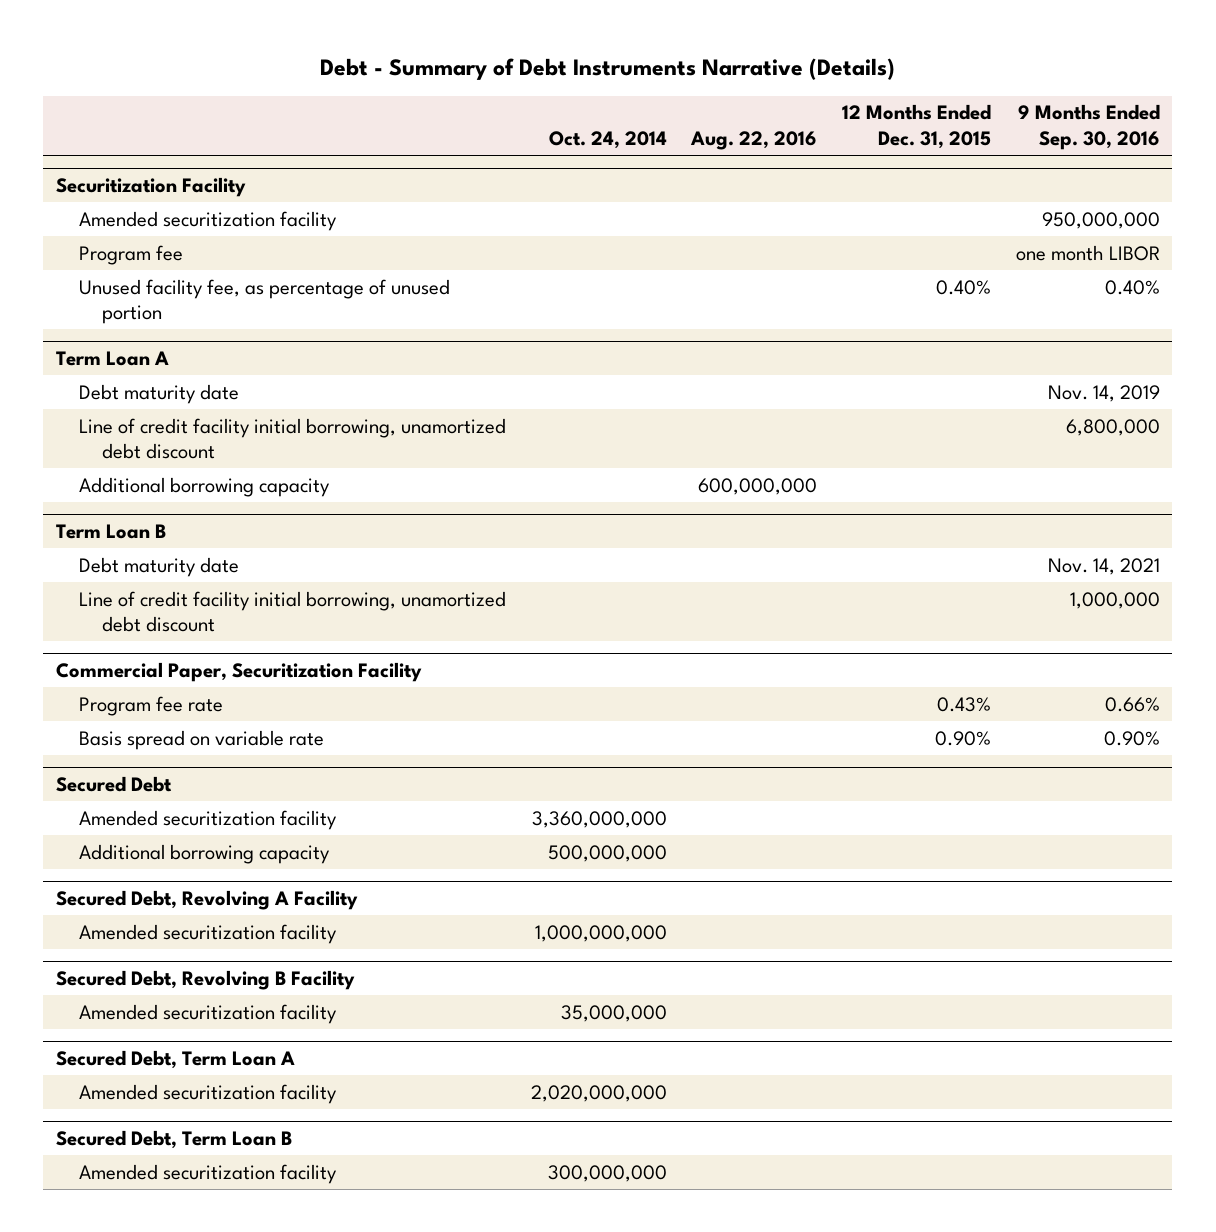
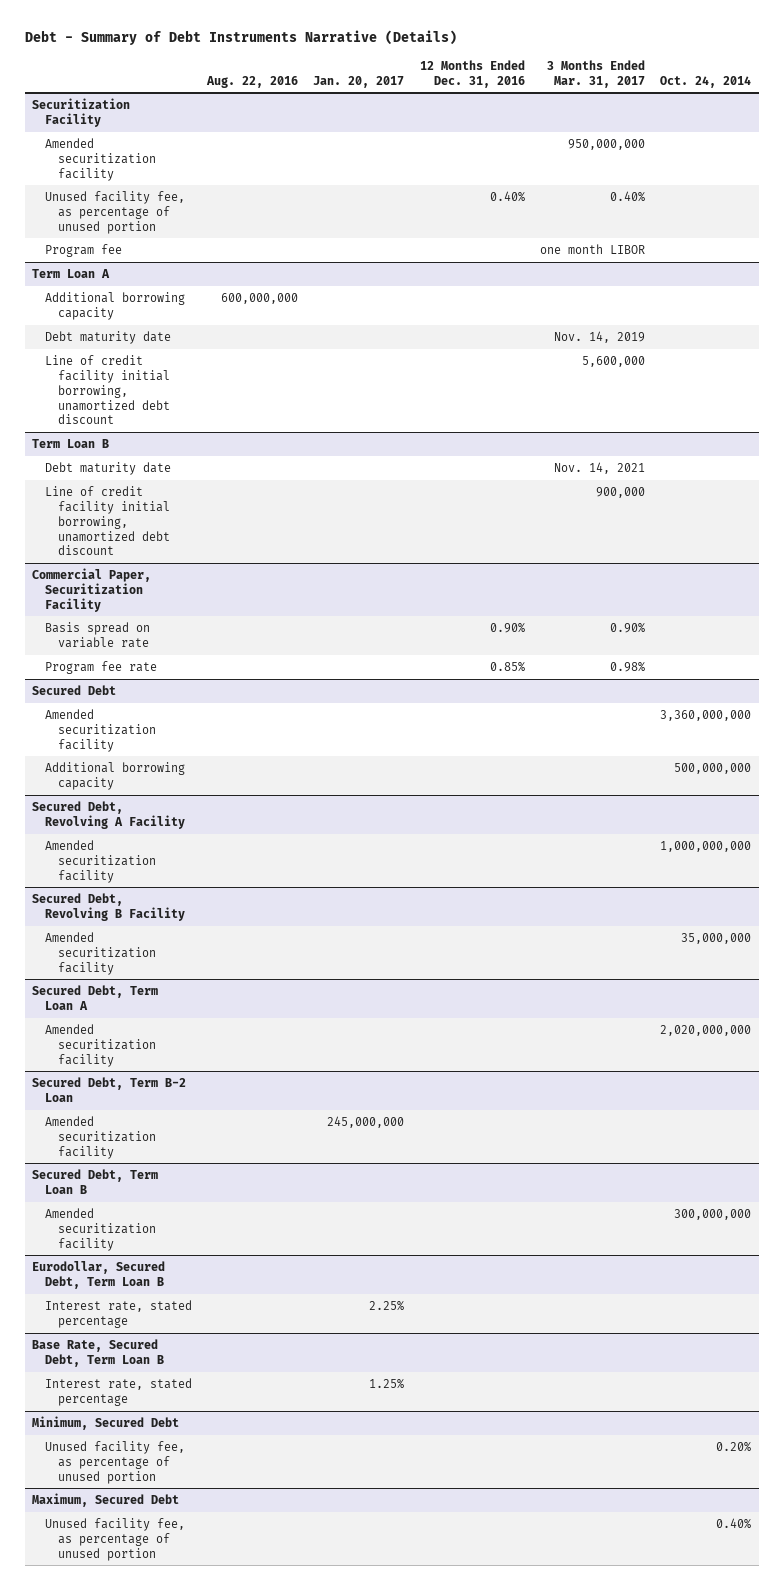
- | Oct. 24, 2014 | Aug. 22, 2016 | 12 Months Ended Dec. 31, 2015 | 9 Months Ended Sep. 30, 2016
+ | Aug. 22, 2016 | Jan. 20, 2017 | 12 Months Ended Dec. 31, 2016 | 3 Months Ended Mar. 31, 2017 | Oct. 24, 2014
@ Securitization Facility
moved down: Program fee | | | | one month LIBOR |
@ Term Loan A
moved up: Additional borrowing capacity | 600,000,000 | | | |
@ Commercial Paper, Securitization Facility
moved down: Program fee rate | | | 0.85% | 0.98% |
+ Secured Debt, Term B-2 Loan
+ Amended securitization facility | | 245,000,000 | | |
+ Eurodollar, Secured Debt, Term Loan B
+ Interest rate, stated percentage | | 2.25% | | |
+ Base Rate, Secured Debt, Term Loan B
+ Interest rate, stated percentage | | 1.25% | | |
+ Minimum, Secured Debt
+ Unused facility fee, as percentage of unused portion | | | | | 0.20%
+ Maximum, Secured Debt
+ Unused facility fee, as percentage of unused portion | | | | | 0.40%

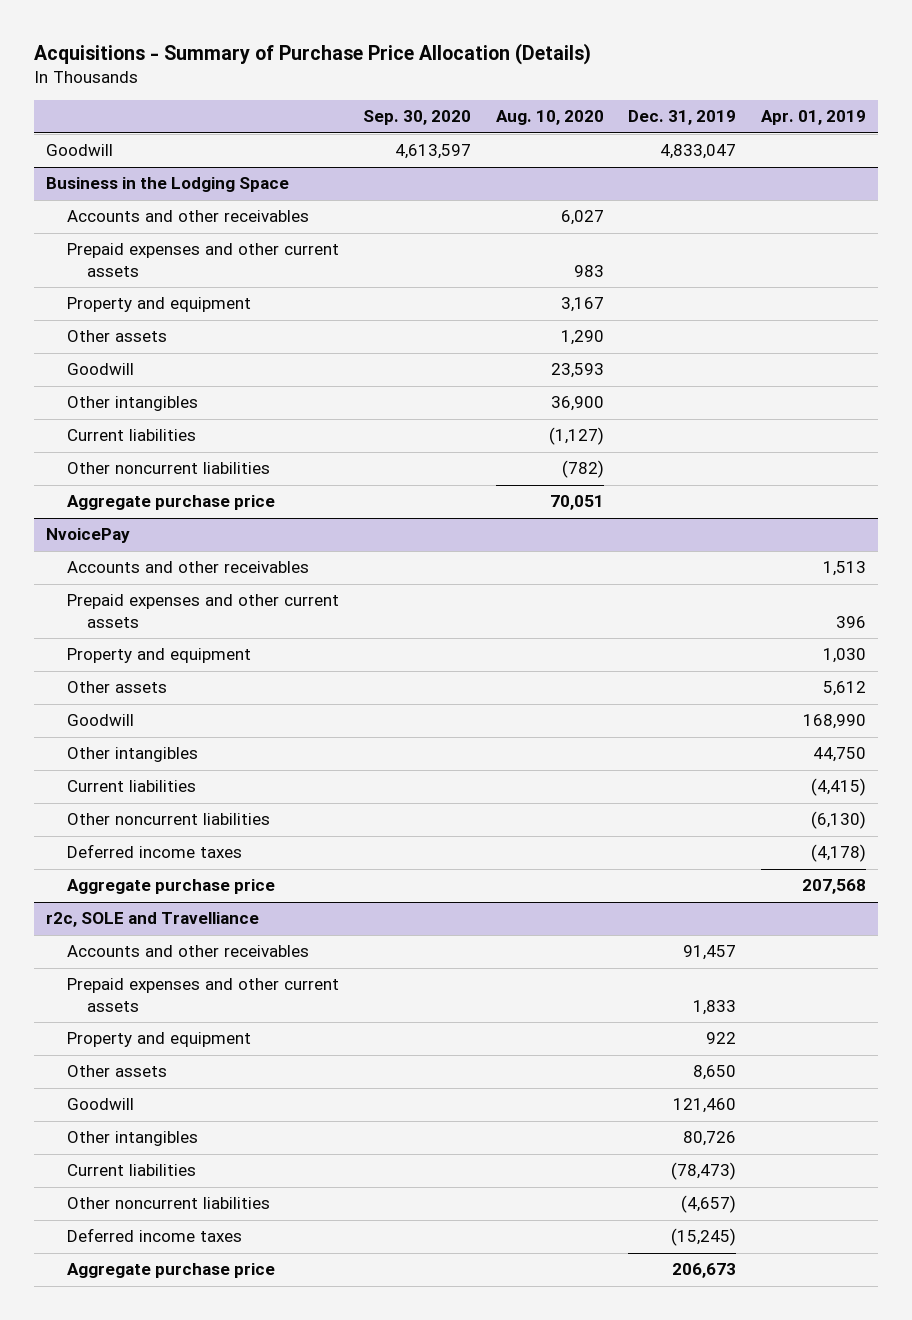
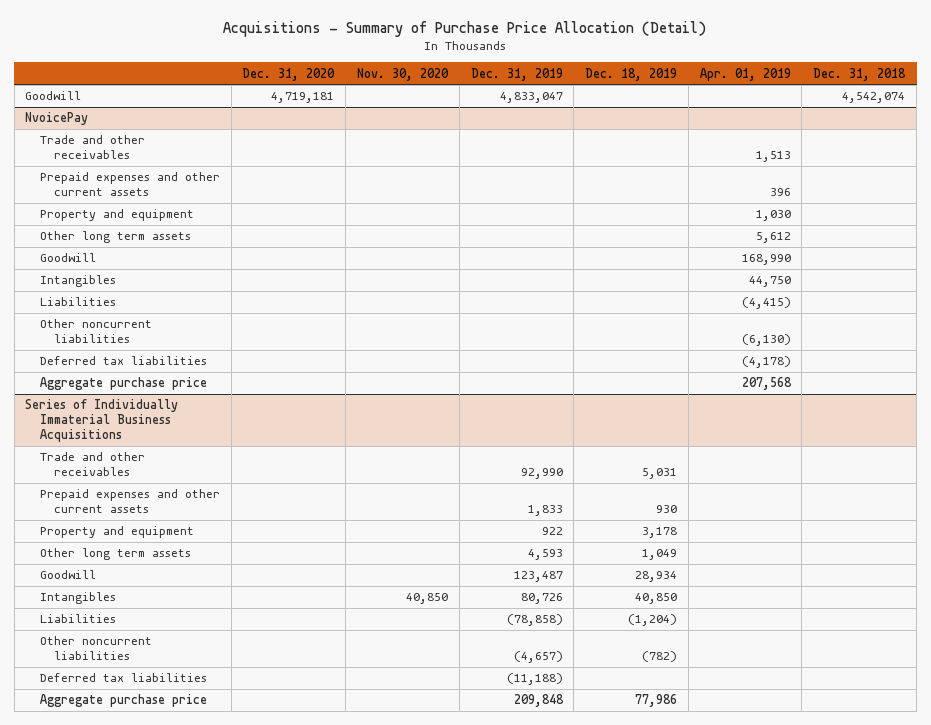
- Acquisitions - Summary of Purchase Price Allocation (Details)
+ Acquisitions - Summary of Purchase Price Allocation (Detail)
- | Sep. 30, 2020 | Aug. 10, 2020 | Dec. 31, 2019 | Apr. 01, 2019
+ | Dec. 31, 2020 | Nov. 30, 2020 | Dec. 31, 2019 | Dec. 18, 2019 | Apr. 01, 2019 | Dec. 31, 2018
- Business in the Lodging Space
- Accounts and other receivables | | 6,027 | |
- Prepaid expenses and other current assets | | 983 | |
- Property and equipment | | 3,167 | |
- Other assets | | 1,290 | |
- Goodwill | | 23,593 | |
- Other intangibles | | 36,900 | |
- Current liabilities | | (1,127) | |
- Other noncurrent liabilities | | (782) | |
- Aggregate purchase price | | 70,051 | |
@ NvoicePay
- Accounts and other receivables | | | | 1,513
+ Trade and other receivables | | | | | 1,513 |
- Other assets | | | | 5,612
+ Other long term assets | | | | | 5,612 |
- Other intangibles | | | | 44,750
- Current liabilities | | | | (4,415)
+ Intangibles | | | | | 44,750 |
+ Liabilities | | | | | (4,415) |
- Deferred income taxes | | | | (4,178)
+ Deferred tax liabilities | | | | | (4,178) |
- r2c, SOLE and Travelliance
- Accounts and other receivables | | | 91,457 |
+ Series of Individually Immaterial Business Acquisitions
+ Trade and other receivables | | | 92,990 | 5,031 | |
- Other assets | | | 8,650 |
- Goodwill | | | 121,460 |
- Other intangibles | | | 80,726 |
- Current liabilities | | | (78,473) |
+ Other long term assets | | | 4,593 | 1,049 | |
+ Goodwill | | | 123,487 | 28,934 | |
+ Intangibles | | 40,850 | 80,726 | 40,850 | |
+ Liabilities | | | (78,858) | (1,204) | |
- Deferred income taxes | | | (15,245) |
- Aggregate purchase price | | | 206,673 |
+ Deferred tax liabilities | | | (11,188) | | |
+ Aggregate purchase price | | | 209,848 | 77,986 | |

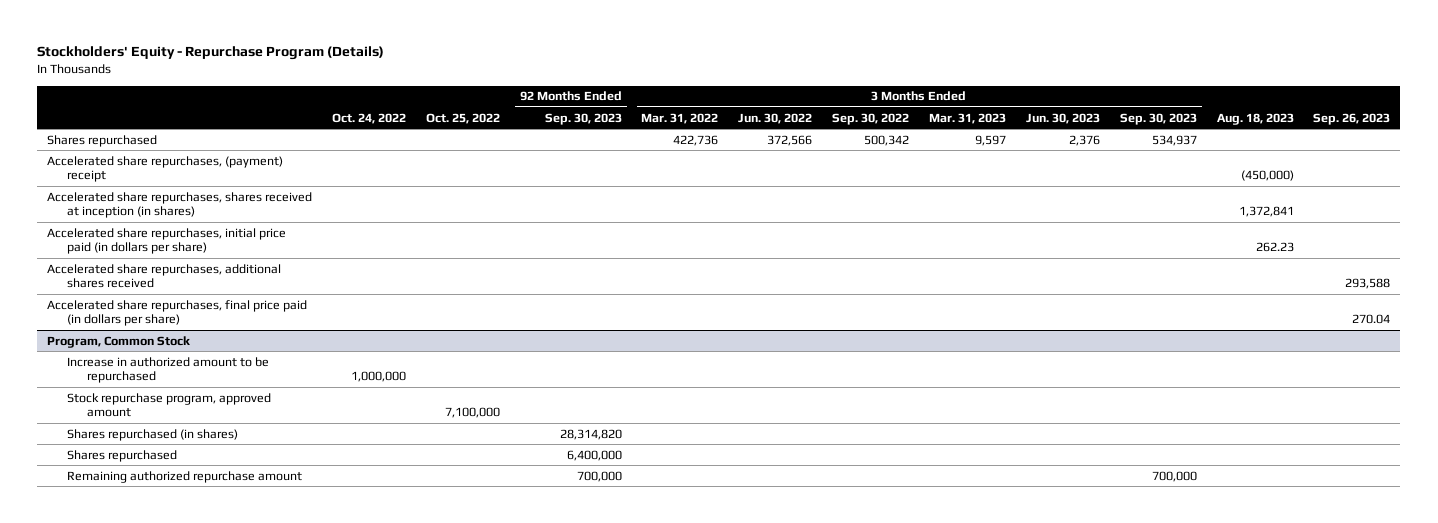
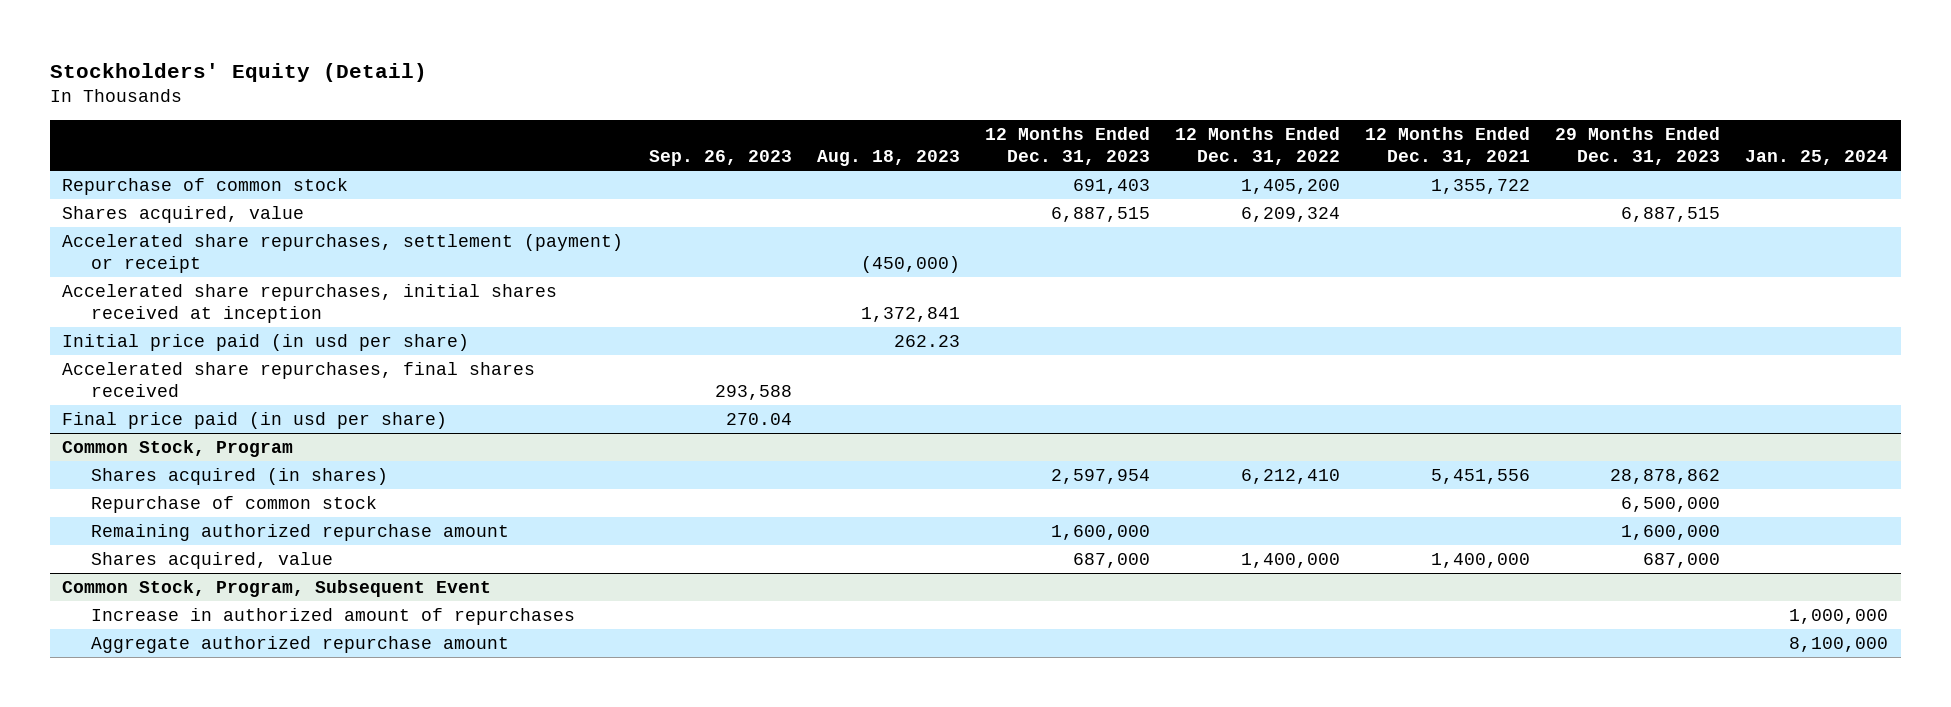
- Stockholders' Equity - Repurchase Program (Details)
+ Stockholders' Equity (Detail)
- | Oct. 24, 2022 | Oct. 25, 2022 | 92 Months Ended Sep. 30, 2023 | 3 Months Ended Mar. 31, 2022 | 3 Months Ended Jun. 30, 2022 | 3 Months Ended Sep. 30, 2022 | 3 Months Ended Mar. 31, 2023 | 3 Months Ended Jun. 30, 2023 | 3 Months Ended Sep. 30, 2023 | Aug. 18, 2023 | Sep. 26, 2023
+ | Sep. 26, 2023 | Aug. 18, 2023 | 12 Months Ended Dec. 31, 2023 | 12 Months Ended Dec. 31, 2022 | 12 Months Ended Dec. 31, 2021 | 29 Months Ended Dec. 31, 2023 | Jan. 25, 2024
- Shares repurchased | | | | 422,736 | 372,566 | 500,342 | 9,597 | 2,376 | 534,937 | |
- Accelerated share repurchases, (payment) receipt | | | | | | | | | | (450,000) |
- Accelerated share repurchases, shares received at inception (in shares) | | | | | | | | | | 1,372,841 |
- Accelerated share repurchases, initial price paid (in dollars per share) | | | | | | | | | | 262.23 |
- Accelerated share repurchases, additional shares received | | | | | | | | | | | 293,588
- Accelerated share repurchases, final price paid (in dollars per share) | | | | | | | | | | | 270.04
- Program, Common Stock
- Increase in authorized amount to be repurchased | 1,000,000 | | | | | | | | | |
- Stock repurchase program, approved amount | | 7,100,000 | | | | | | | | |
- Shares repurchased (in shares) | | | 28,314,820 | | | | | | | |
- Shares repurchased | | | 6,400,000 | | | | | | | |
+ Repurchase of common stock | | | 691,403 | 1,405,200 | 1,355,722 | |
+ Shares acquired, value | | | 6,887,515 | 6,209,324 | | 6,887,515 |
+ Accelerated share repurchases, settlement (payment) or receipt | | (450,000) | | | | |
+ Accelerated share repurchases, initial shares received at inception | | 1,372,841 | | | | |
+ Initial price paid (in usd per share) | | 262.23 | | | | |
+ Accelerated share repurchases, final shares received | 293,588 | | | | | |
+ Final price paid (in usd per share) | 270.04 | | | | | |
+ Common Stock, Program
+ Shares acquired (in shares) | | | 2,597,954 | 6,212,410 | 5,451,556 | 28,878,862 |
+ Repurchase of common stock | | | | | | 6,500,000 |
+ Shares acquired, value | | | 687,000 | 1,400,000 | 1,400,000 | 687,000 |
+ Common Stock, Program, Subsequent Event
+ Increase in authorized amount of repurchases | | | | | | | 1,000,000
+ Aggregate authorized repurchase amount | | | | | | | 8,100,000

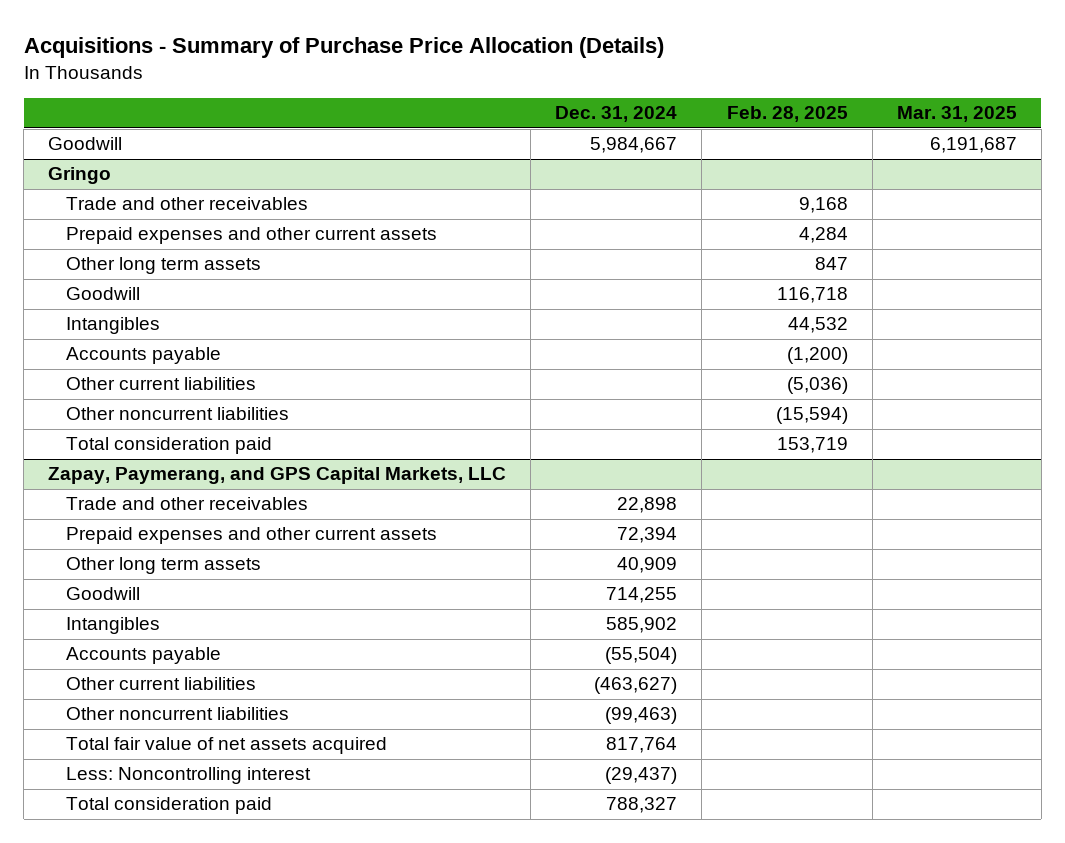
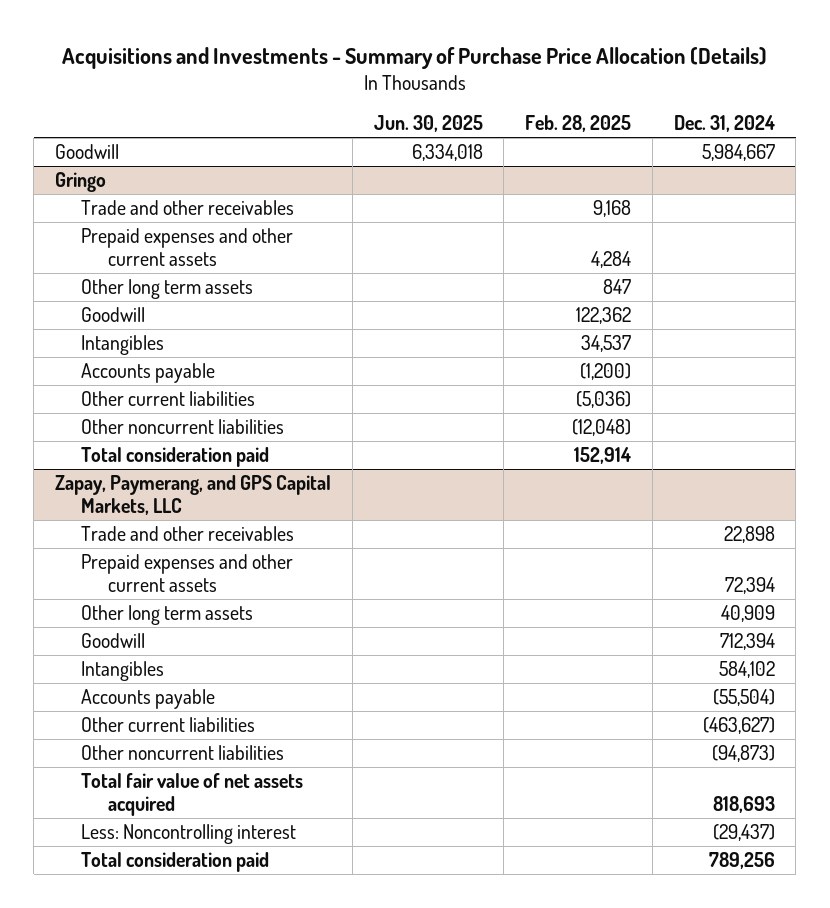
- Acquisitions - Summary of Purchase Price Allocation (Details)
+ Acquisitions and Investments - Summary of Purchase Price Allocation (Details)
- | Dec. 31, 2024 | Feb. 28, 2025 | Mar. 31, 2025
+ | Jun. 30, 2025 | Feb. 28, 2025 | Dec. 31, 2024
@ Gringo
- Goodwill | | 116,718 |
- Intangibles | | 44,532 |
+ Goodwill | | 122,362 |
+ Intangibles | | 34,537 |
- Other noncurrent liabilities | | (15,594) |
- Total consideration paid | | 153,719 |
+ Other noncurrent liabilities | | (12,048) |
+ Total consideration paid | | 152,914 |
@ Zapay, Paymerang, and GPS Capital Markets, LLC
- Goodwill | 714,255 | |
- Intangibles | 585,902 | |
+ Goodwill | | | 712,394
+ Intangibles | | | 584,102
- Other noncurrent liabilities | (99,463) | |
- Total fair value of net assets acquired | 817,764 | |
+ Other noncurrent liabilities | | | (94,873)
+ Total fair value of net assets acquired | | | 818,693
- Total consideration paid | 788,327 | |
+ Total consideration paid | | | 789,256

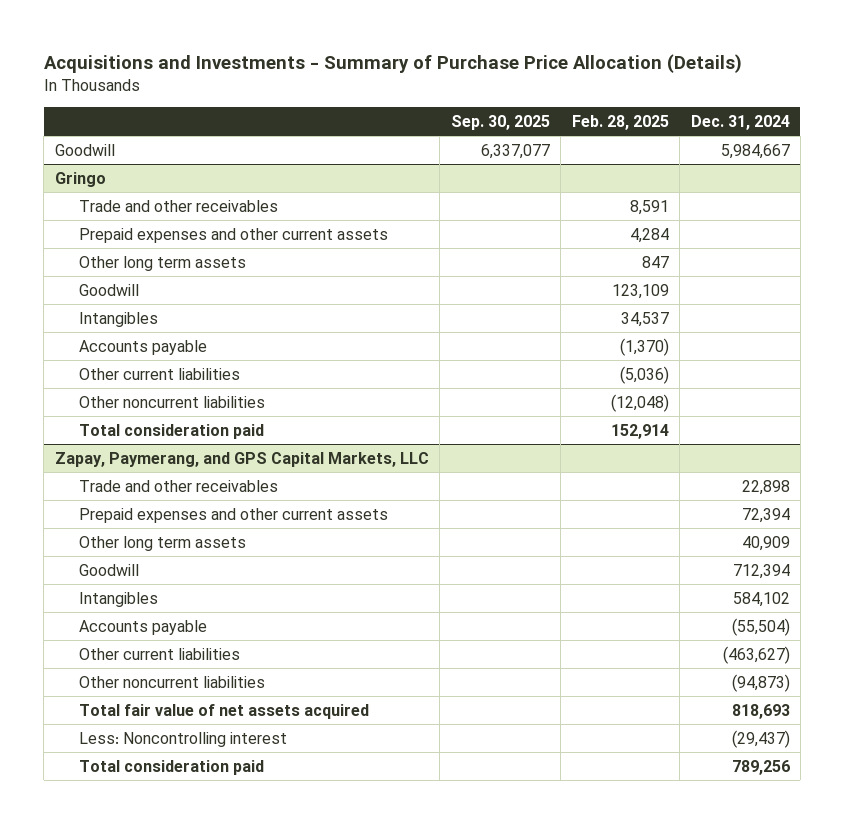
- | Jun. 30, 2025 | Feb. 28, 2025 | Dec. 31, 2024
+ | Sep. 30, 2025 | Feb. 28, 2025 | Dec. 31, 2024
@ Gringo
- Trade and other receivables | | 9,168 |
+ Trade and other receivables | | 8,591 |
- Goodwill | | 122,362 |
+ Goodwill | | 123,109 |
- Accounts payable | | (1,200) |
+ Accounts payable | | (1,370) |

